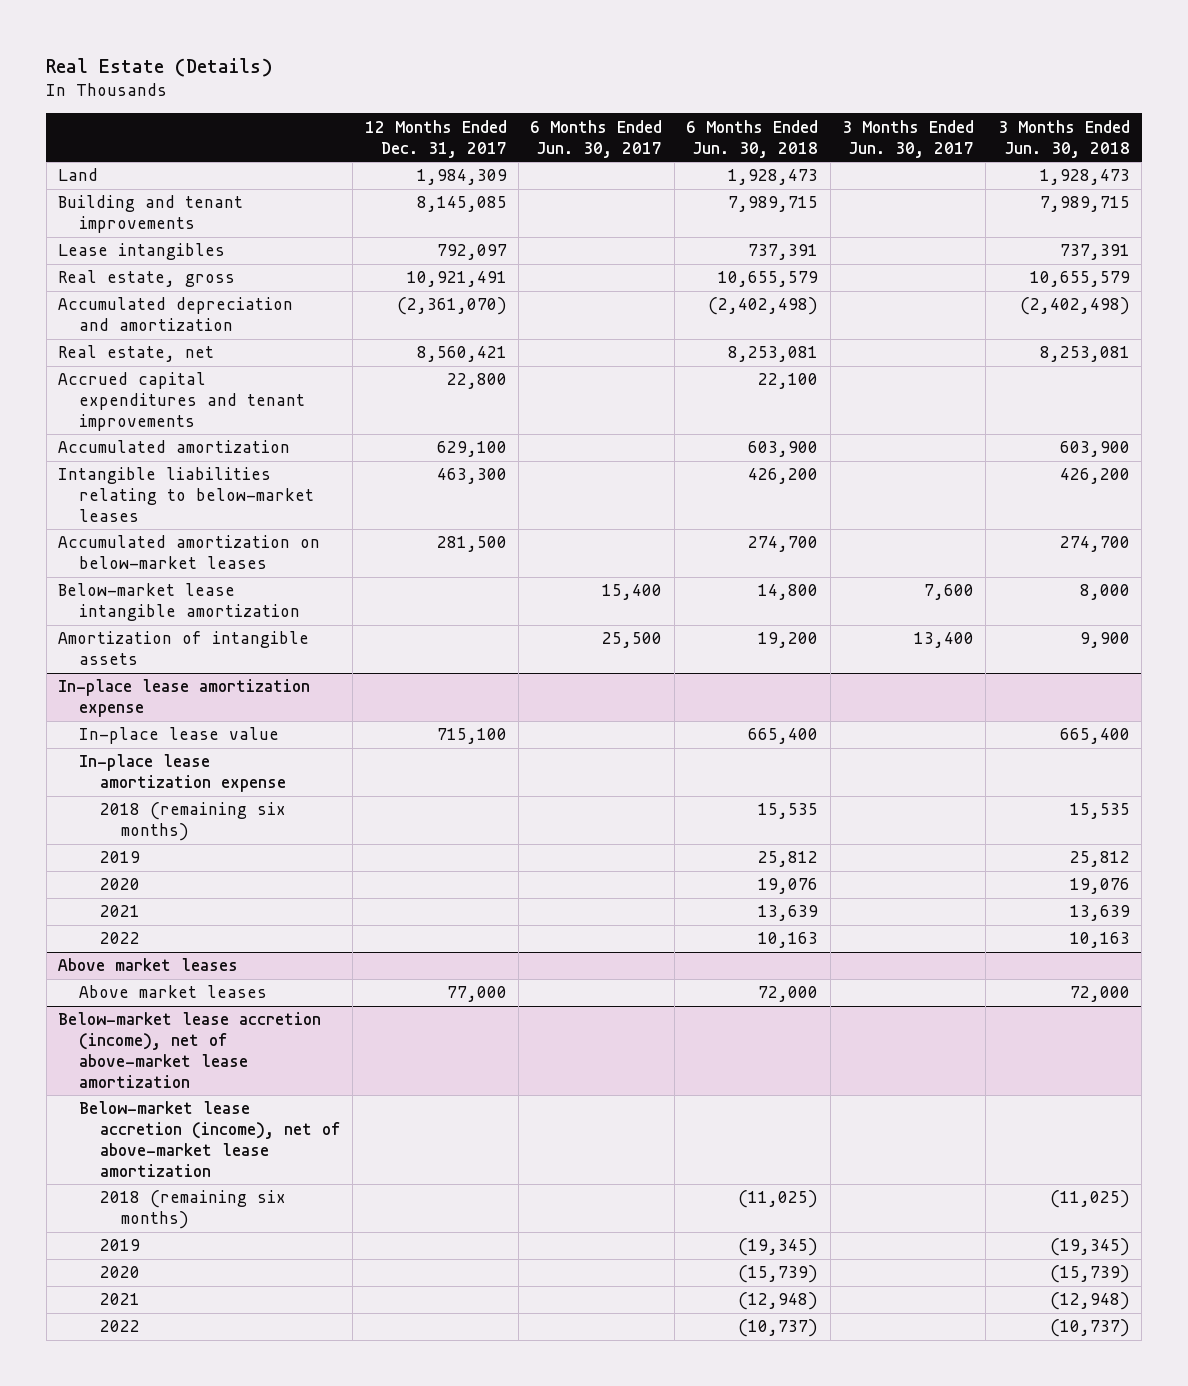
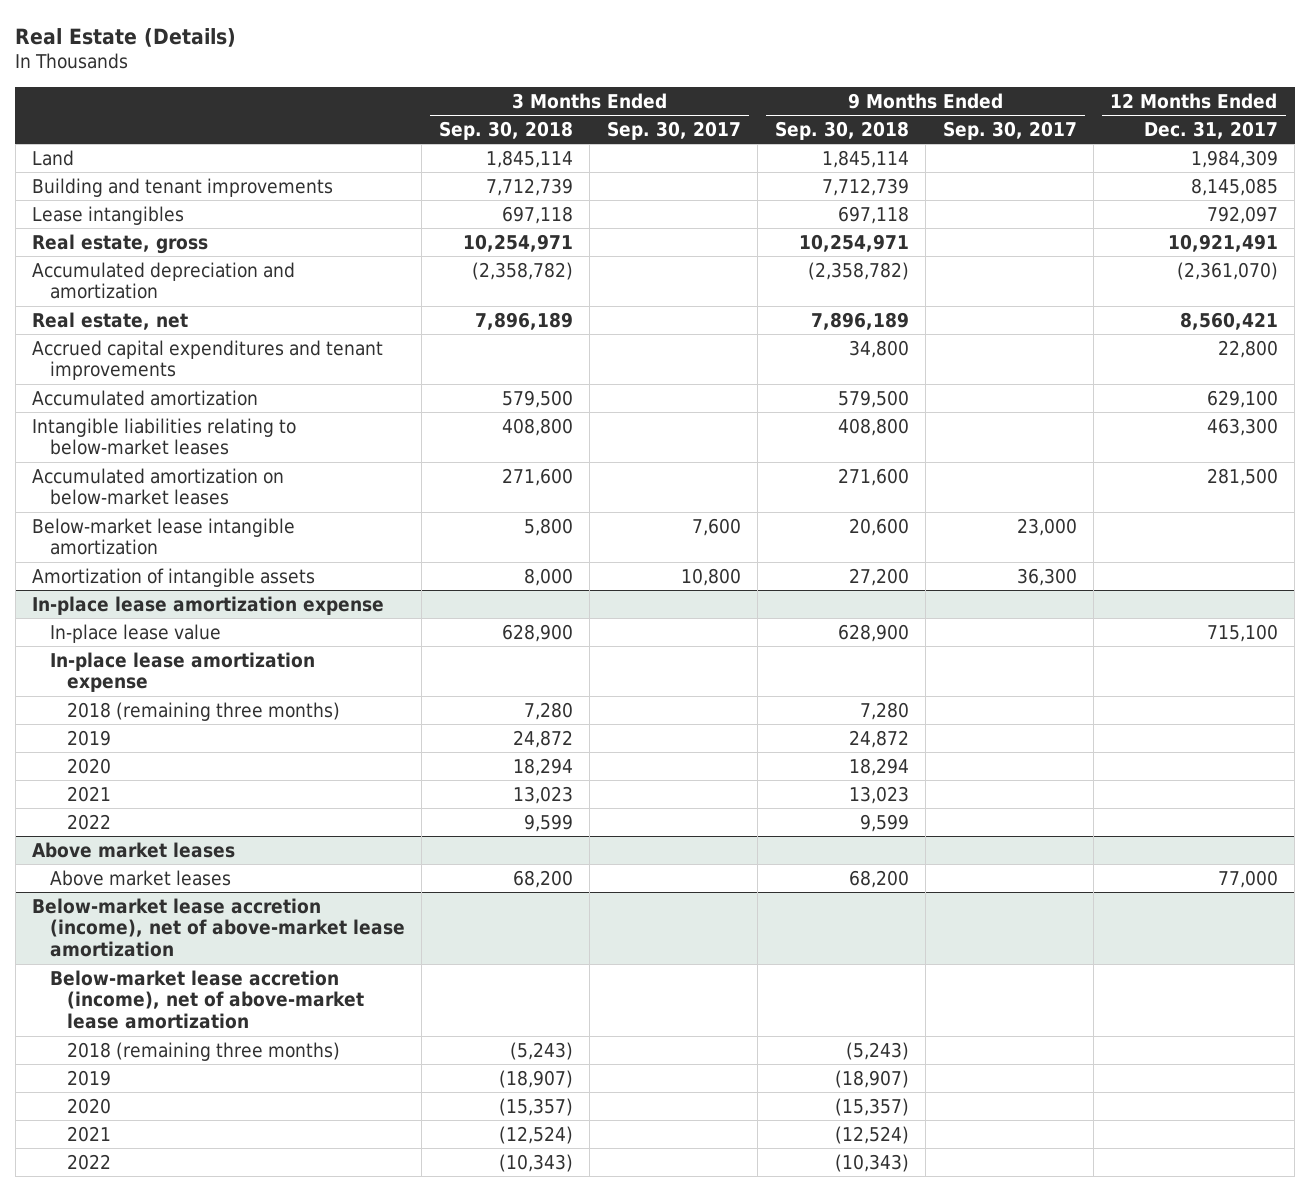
- | 12 Months Ended Dec. 31, 2017 | 6 Months Ended Jun. 30, 2017 | 6 Months Ended Jun. 30, 2018 | 3 Months Ended Jun. 30, 2017 | 3 Months Ended Jun. 30, 2018
+ | 3 Months Ended Sep. 30, 2018 | 3 Months Ended Sep. 30, 2017 | 9 Months Ended Sep. 30, 2018 | 9 Months Ended Sep. 30, 2017 | 12 Months Ended Dec. 31, 2017
@ In-place lease amortization expense
- 2018 (remaining six months) | | | 15,535 | | 15,535
+ 2018 (remaining three months) | 7,280 | | 7,280 | |
@ Below-market lease accretion (income), net of above-market lease amortization
- 2018 (remaining six months) | | | (11,025) | | (11,025)
+ 2018 (remaining three months) | (5,243) | | (5,243) | |

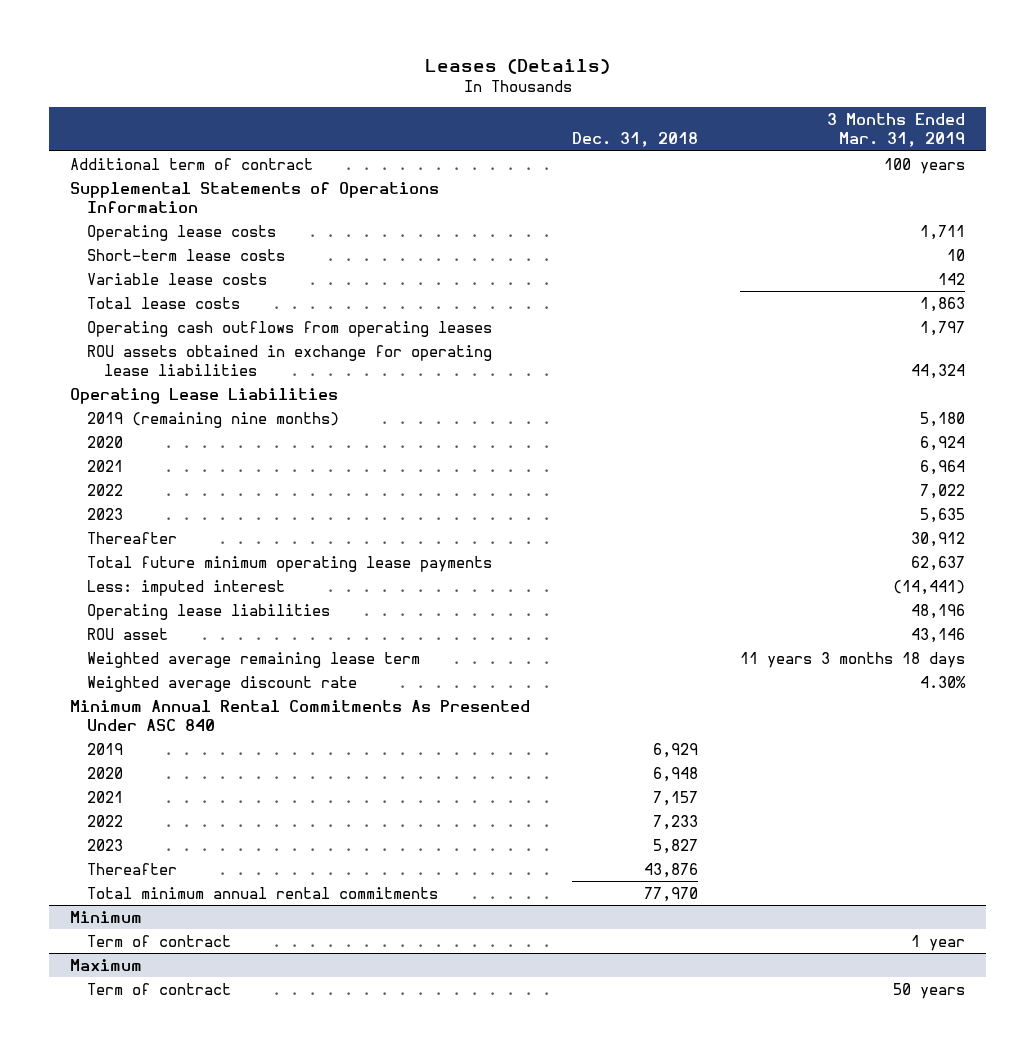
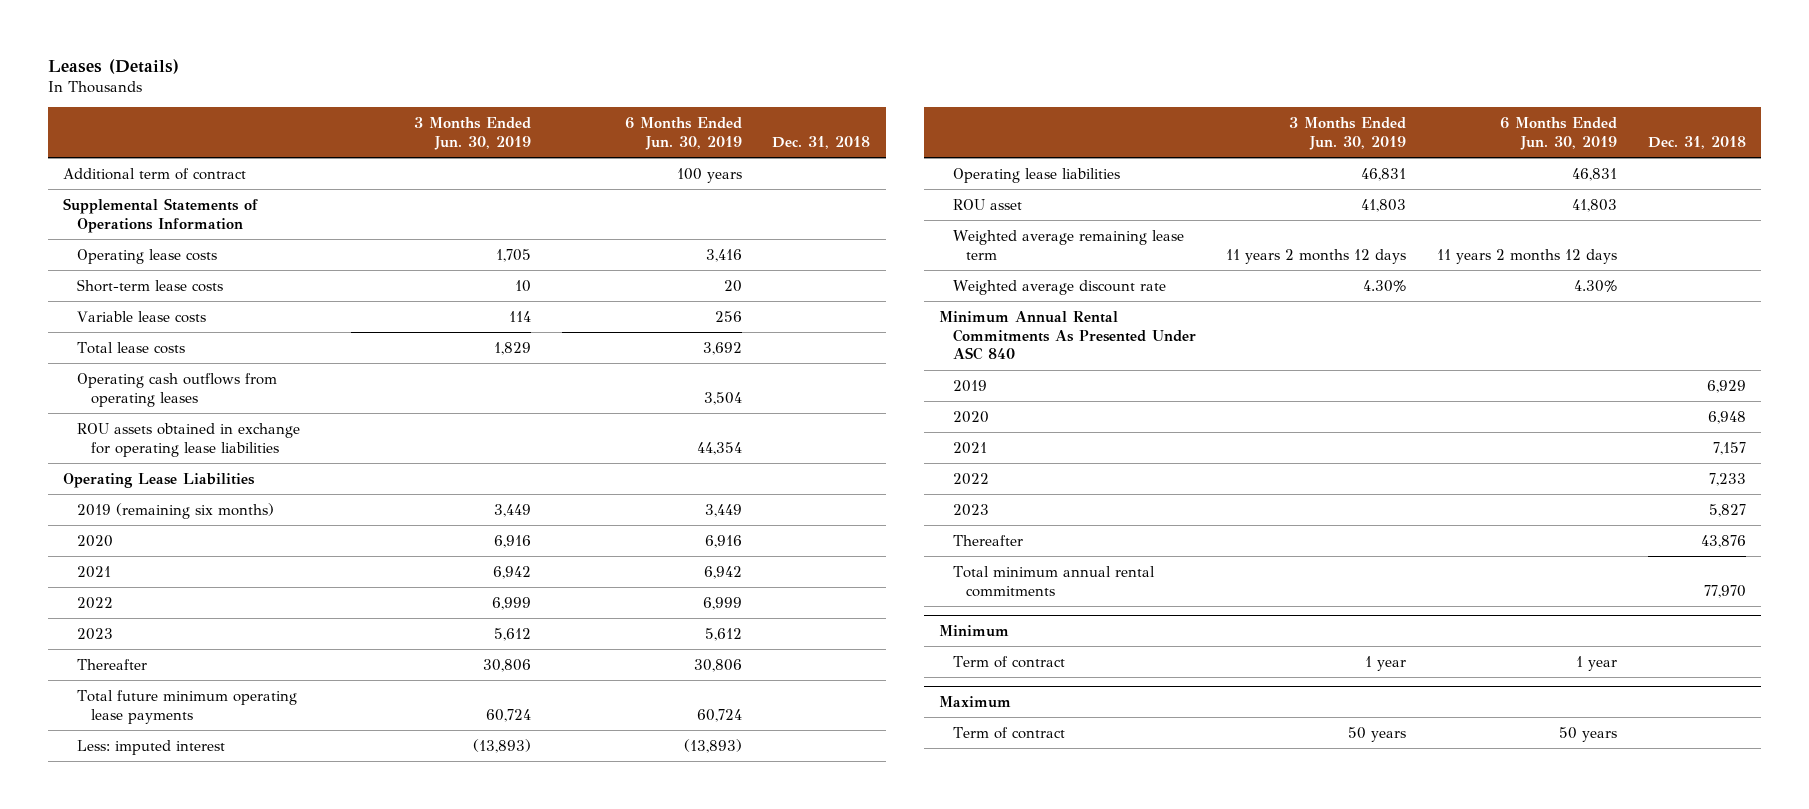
- | Dec. 31, 2018 | 3 Months Ended Mar. 31, 2019
+ | 3 Months Ended Jun. 30, 2019 | 6 Months Ended Jun. 30, 2019 | Dec. 31, 2018
- 2019 (remaining nine months) | | 5,180
+ 2019 (remaining six months) | 3,449 | 3,449 |

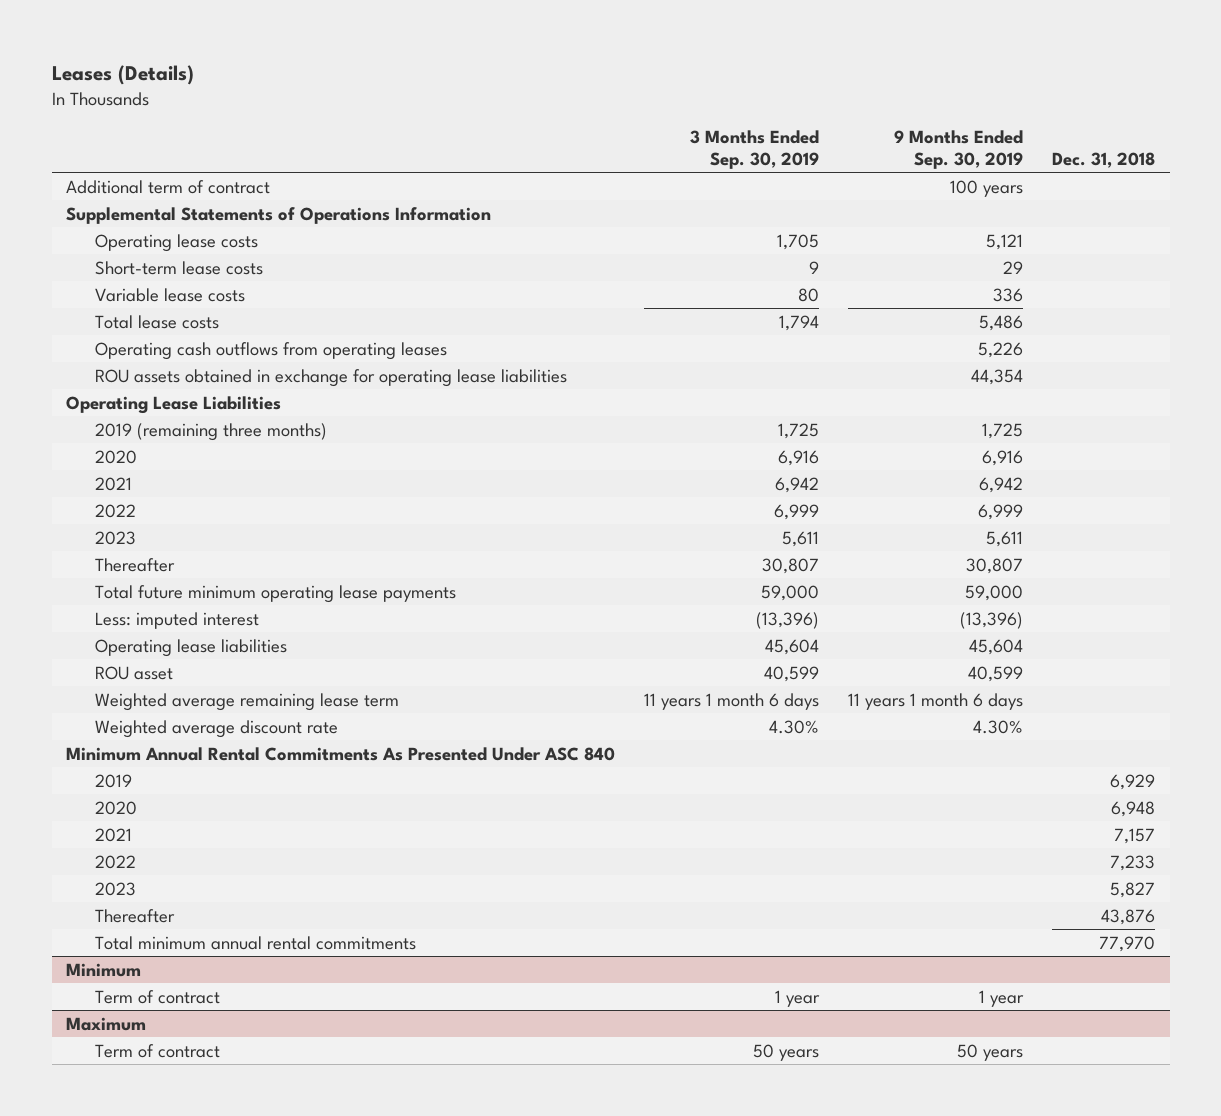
- | 3 Months Ended Jun. 30, 2019 | 6 Months Ended Jun. 30, 2019 | Dec. 31, 2018
+ | 3 Months Ended Sep. 30, 2019 | 9 Months Ended Sep. 30, 2019 | Dec. 31, 2018
- 2019 (remaining six months) | 3,449 | 3,449 |
+ 2019 (remaining three months) | 1,725 | 1,725 |

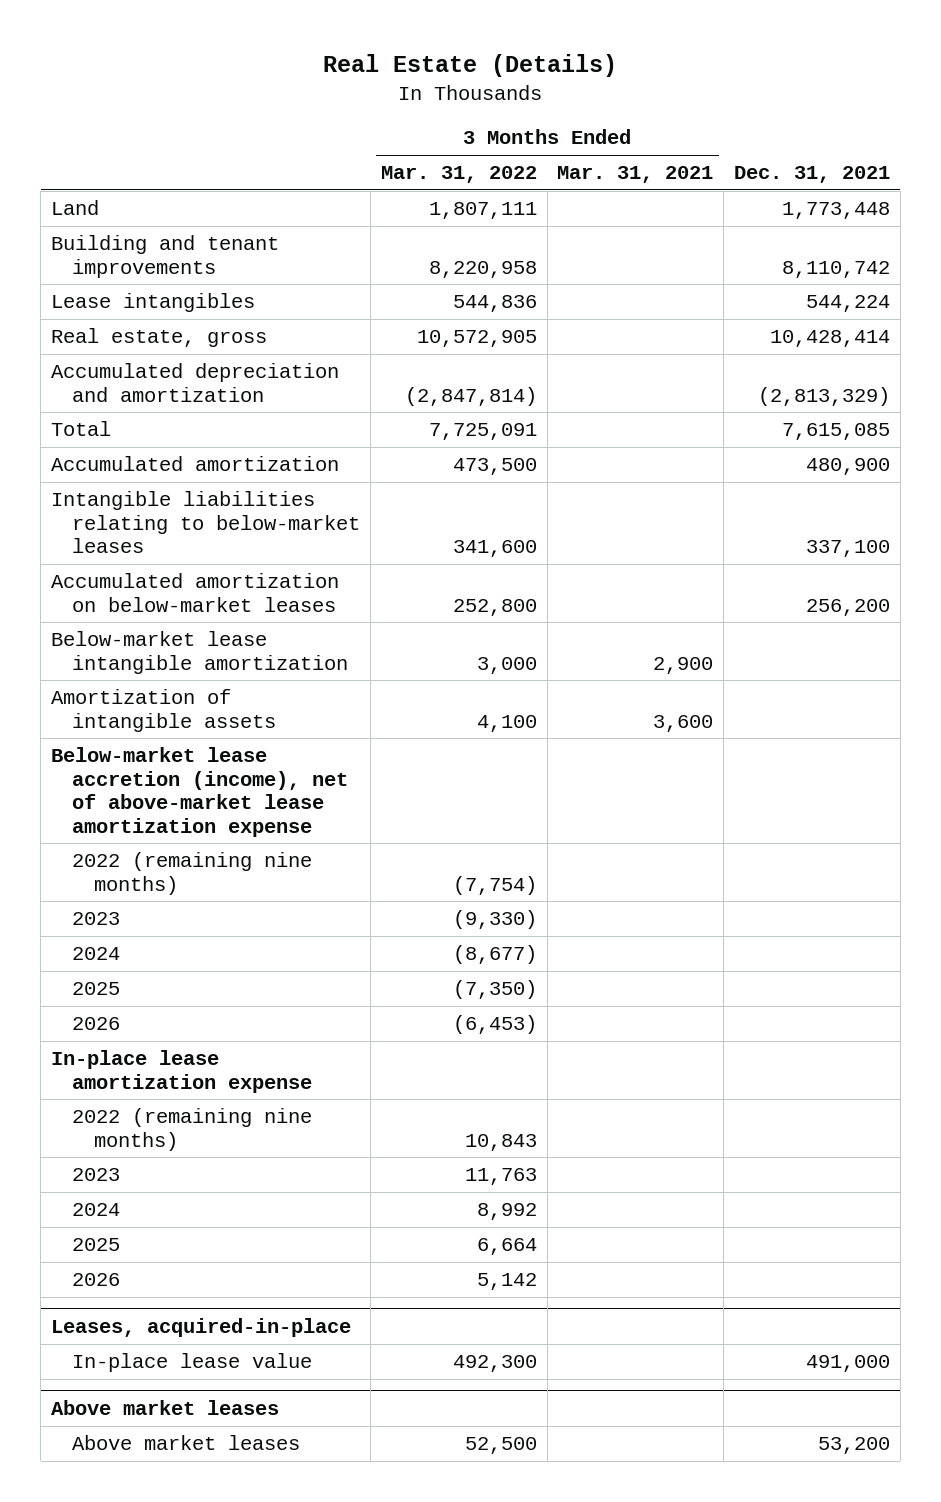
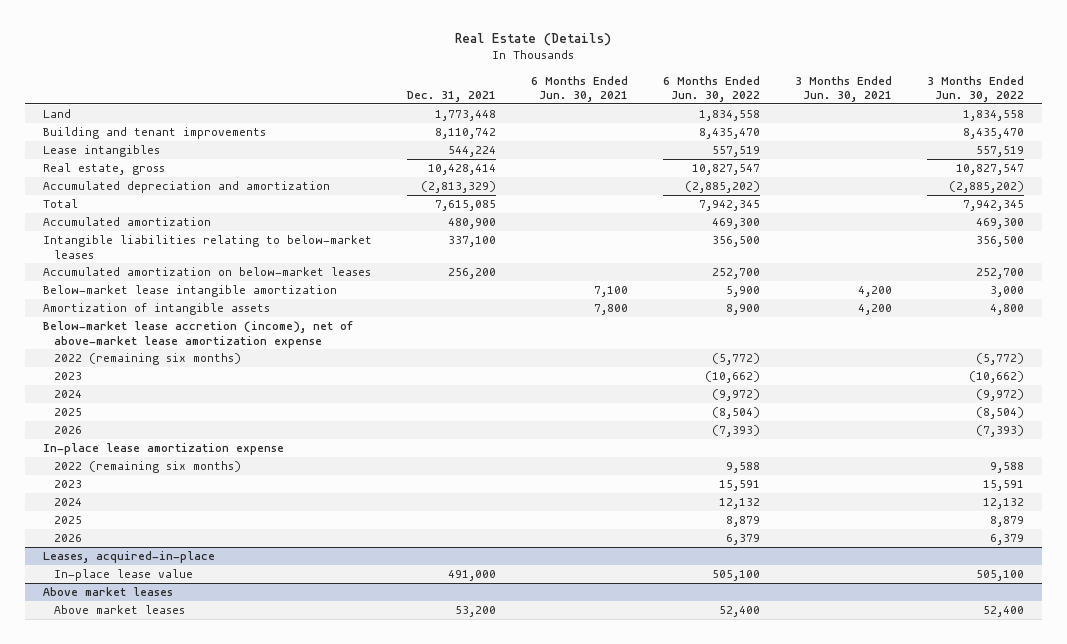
- | 3 Months Ended Mar. 31, 2022 | 3 Months Ended Mar. 31, 2021 | Dec. 31, 2021
+ | Dec. 31, 2021 | 6 Months Ended Jun. 30, 2021 | 6 Months Ended Jun. 30, 2022 | 3 Months Ended Jun. 30, 2021 | 3 Months Ended Jun. 30, 2022
- 2022 (remaining nine months) | (7,754) | |
+ 2022 (remaining six months) | | | (5,772) | | (5,772)
- 2022 (remaining nine months) | 10,843 | |
+ 2022 (remaining six months) | | | 9,588 | | 9,588

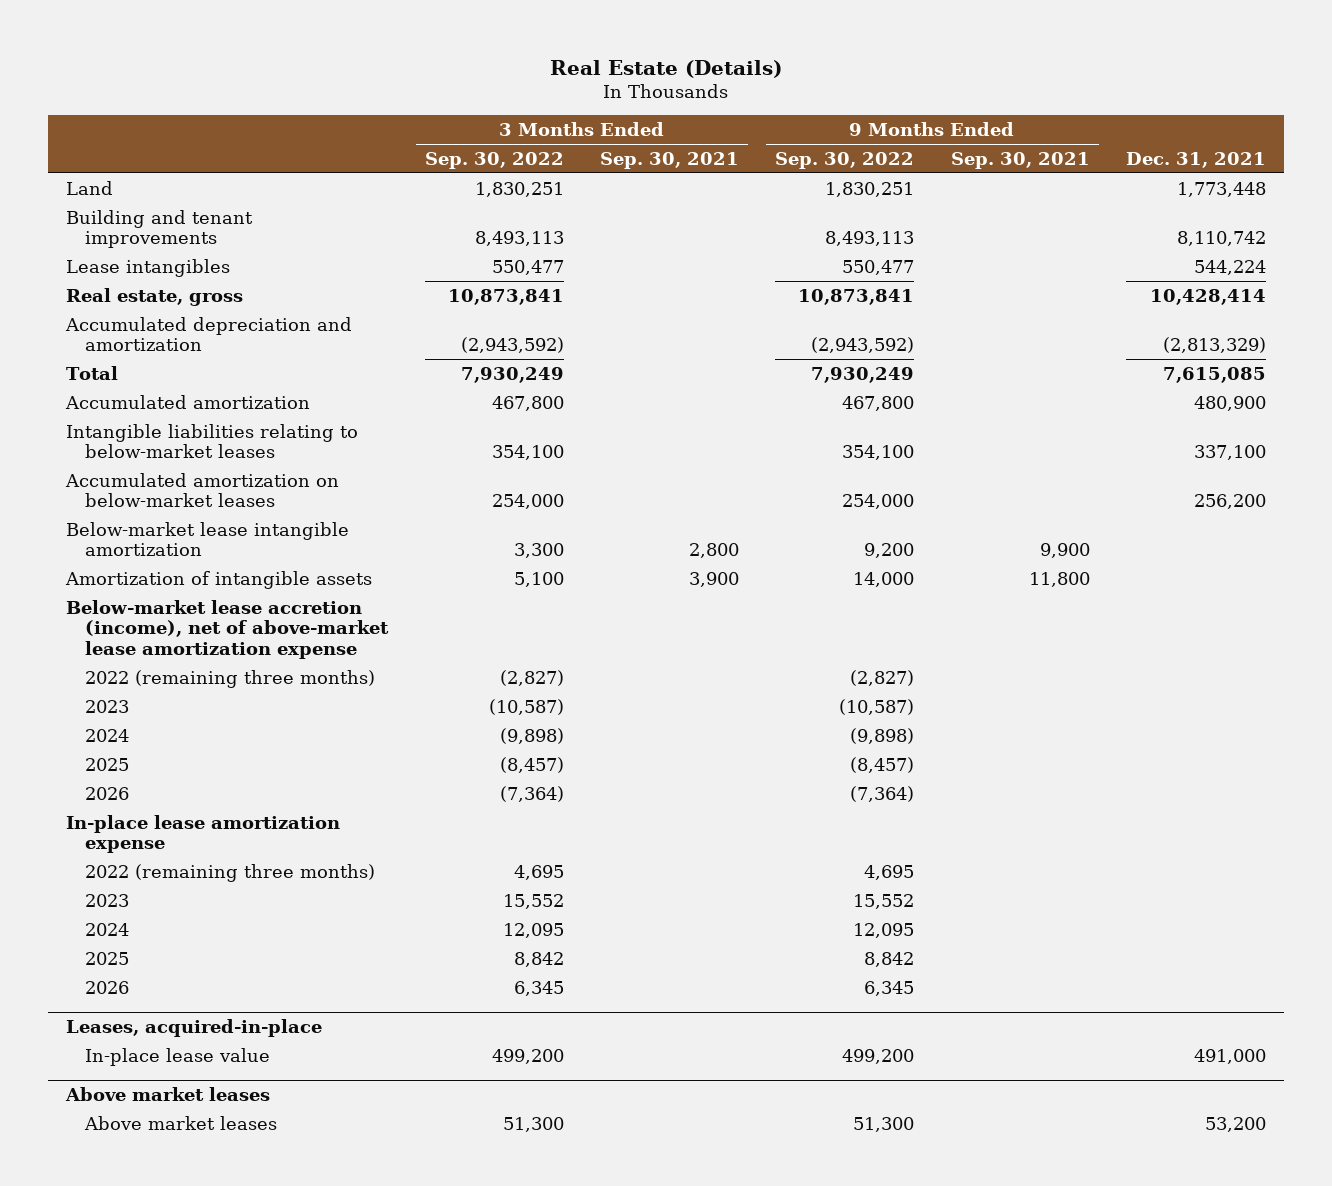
- | Dec. 31, 2021 | 6 Months Ended Jun. 30, 2021 | 6 Months Ended Jun. 30, 2022 | 3 Months Ended Jun. 30, 2021 | 3 Months Ended Jun. 30, 2022
+ | 3 Months Ended Sep. 30, 2022 | 3 Months Ended Sep. 30, 2021 | 9 Months Ended Sep. 30, 2022 | 9 Months Ended Sep. 30, 2021 | Dec. 31, 2021
- 2022 (remaining six months) | | | (5,772) | | (5,772)
+ 2022 (remaining three months) | (2,827) | | (2,827) | |
- 2022 (remaining six months) | | | 9,588 | | 9,588
+ 2022 (remaining three months) | 4,695 | | 4,695 | |

